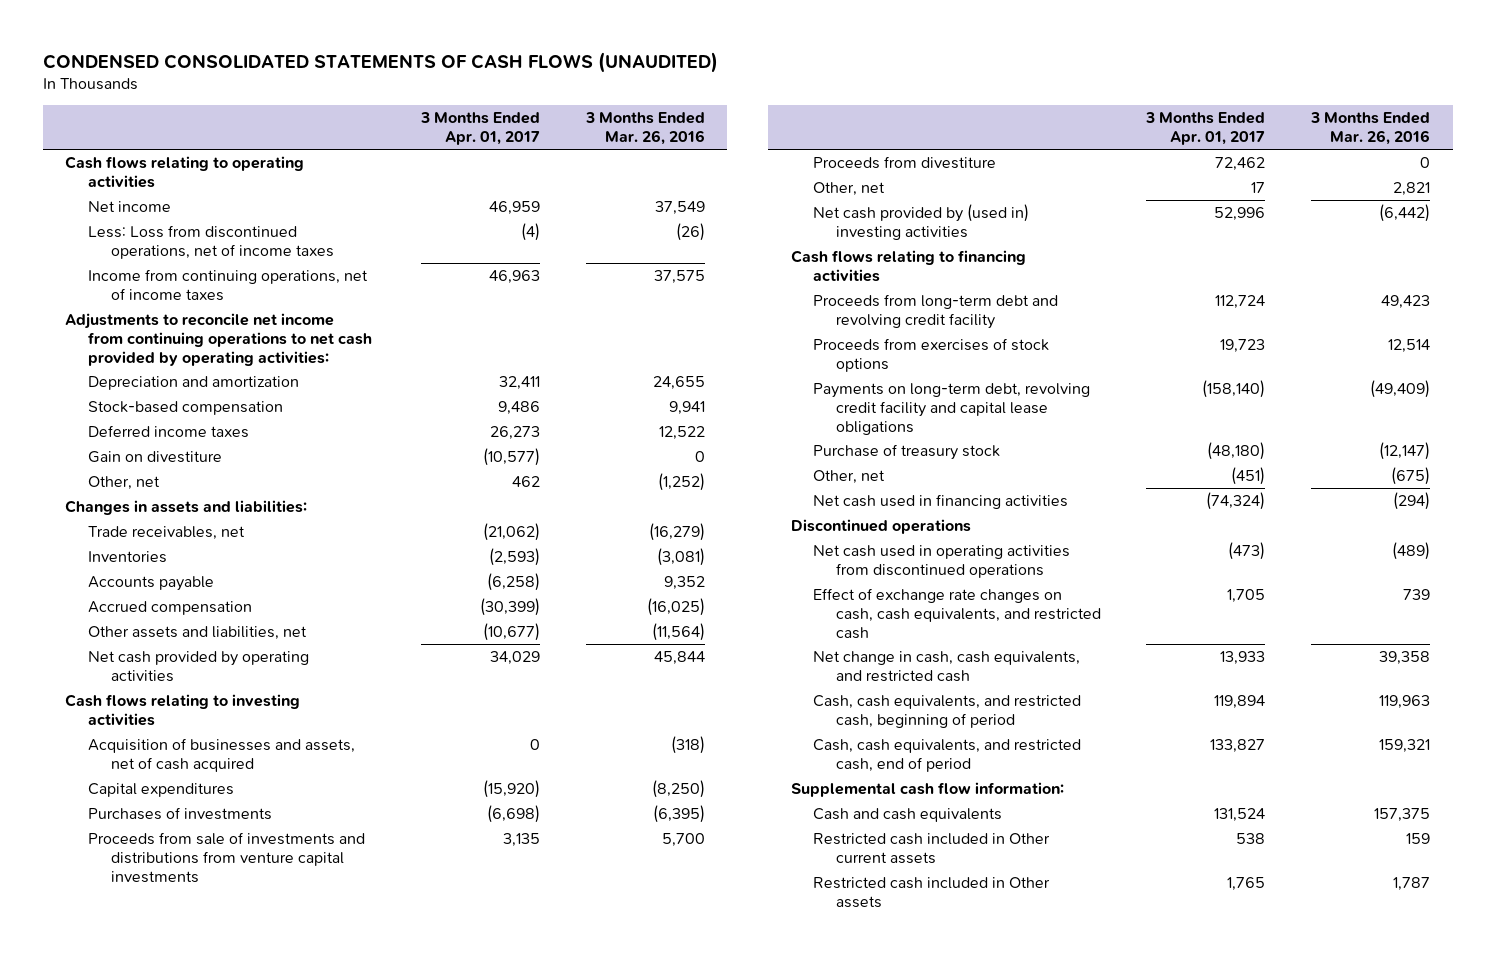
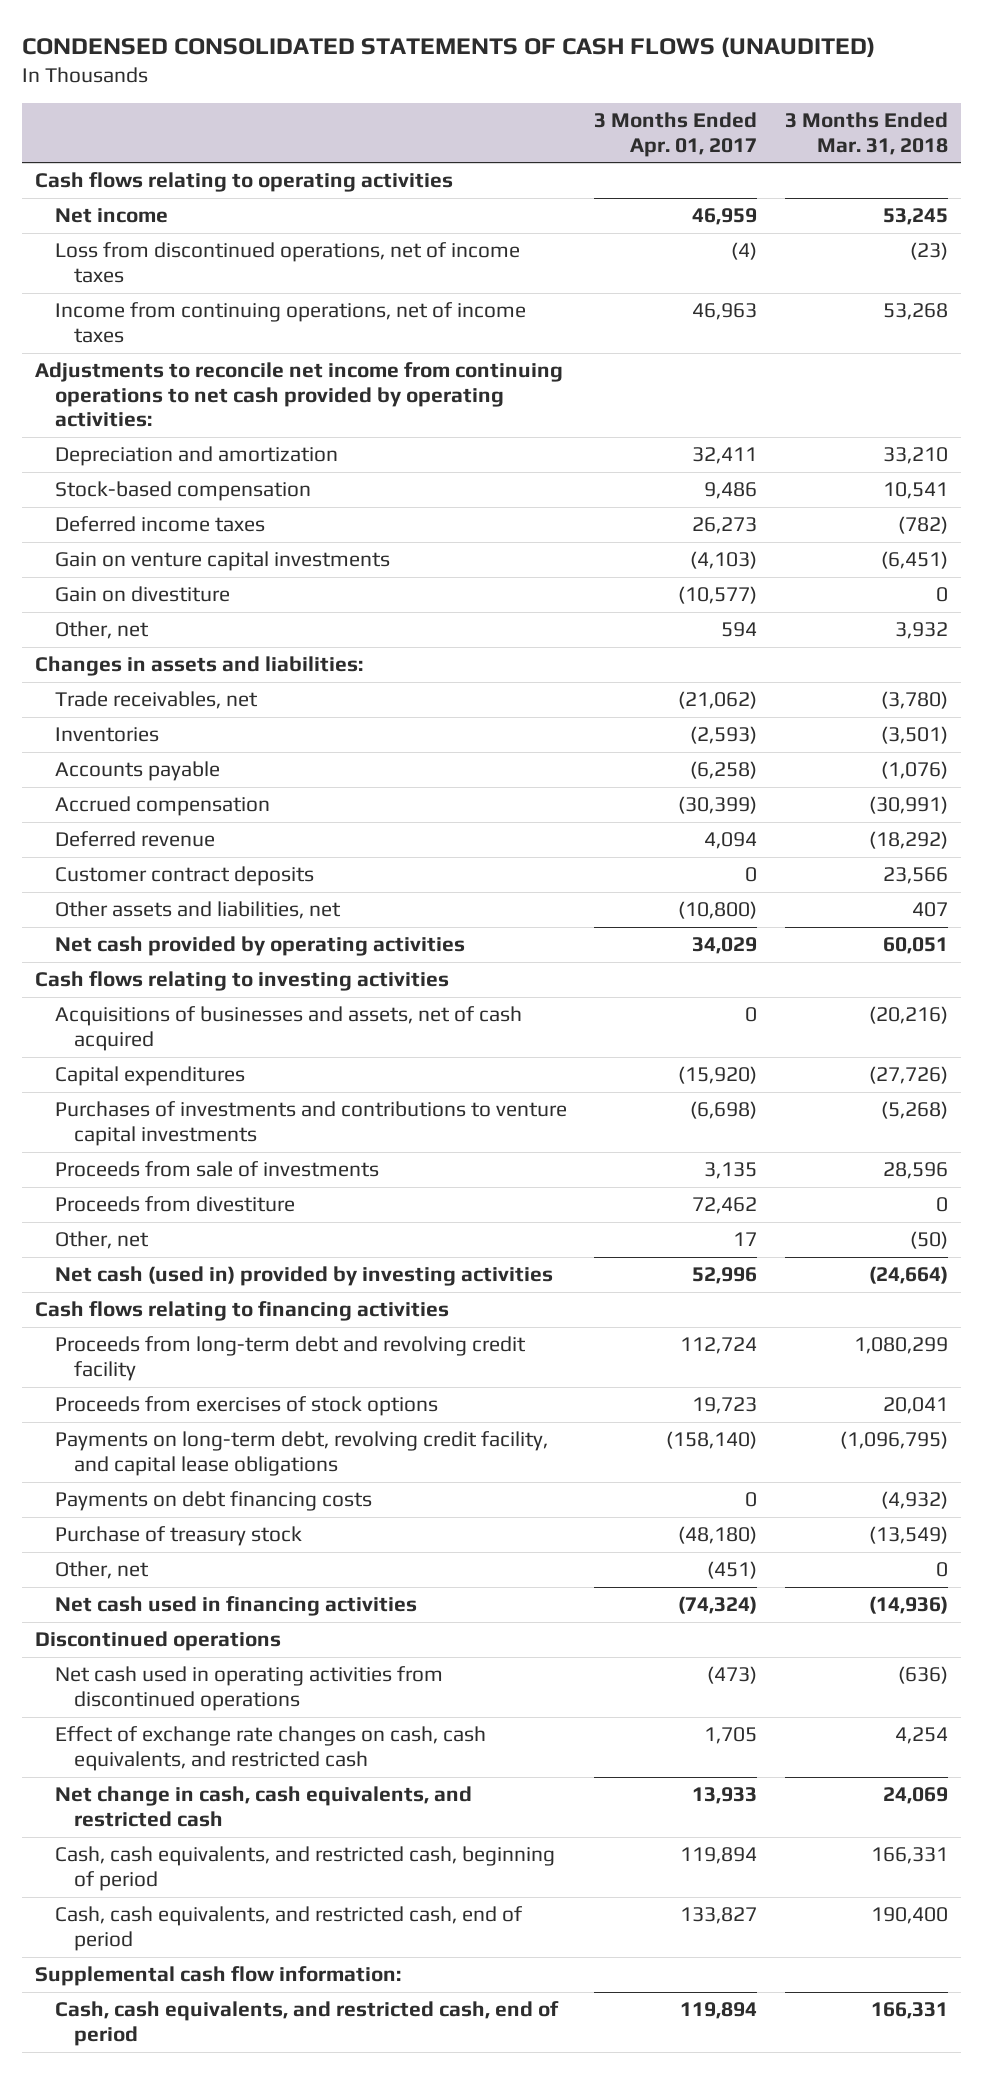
- | 3 Months Ended Apr. 01, 2017 | 3 Months Ended Mar. 26, 2016
+ | 3 Months Ended Apr. 01, 2017 | 3 Months Ended Mar. 31, 2018
- Less: Loss from discontinued operations, net of income taxes | (4) | (26)
+ Loss from discontinued operations, net of income taxes | (4) | (23)
+ Gain on venture capital investments | (4,103) | (6,451)
- Other, net | 462 | (1,252)
+ Other, net | 594 | 3,932
- Other assets and liabilities, net | (10,677) | (11,564)
+ Deferred revenue | 4,094 | (18,292)
+ Customer contract deposits | 0 | 23,566
+ Other assets and liabilities, net | (10,800) | 407
- Acquisition of businesses and assets, net of cash acquired | 0 | (318)
+ Acquisitions of businesses and assets, net of cash acquired | 0 | (20,216)
- Purchases of investments | (6,698) | (6,395)
- Proceeds from sale of investments and distributions from venture capital investments | 3,135 | 5,700
+ Purchases of investments and contributions to venture capital investments | (6,698) | (5,268)
+ Proceeds from sale of investments | 3,135 | 28,596
- Net cash provided by (used in) investing activities | 52,996 | (6,442)
+ Net cash (used in) provided by investing activities | 52,996 | (24,664)
- Payments on long-term debt, revolving credit facility and capital lease obligations | (158,140) | (49,409)
+ Payments on long-term debt, revolving credit facility, and capital lease obligations | (158,140) | (1,096,795)
+ Payments on debt financing costs | 0 | (4,932)
- Cash and cash equivalents | 131,524 | 157,375
- Restricted cash included in Other current assets | 538 | 159
- Restricted cash included in Other assets | 1,765 | 1,787
+ Cash, cash equivalents, and restricted cash, end of period | 119,894 | 166,331

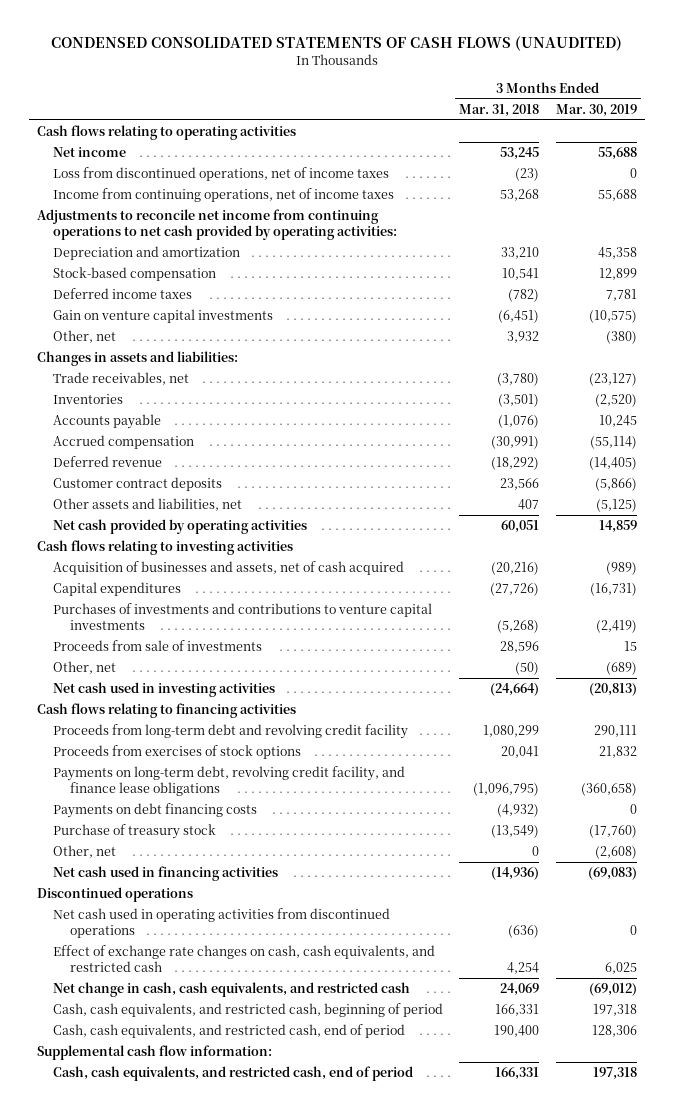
- | 3 Months Ended Apr. 01, 2017 | 3 Months Ended Mar. 31, 2018
+ | 3 Months Ended Mar. 31, 2018 | 3 Months Ended Mar. 30, 2019
- Gain on divestiture | (10,577) | 0
- Acquisitions of businesses and assets, net of cash acquired | 0 | (20,216)
+ Acquisition of businesses and assets, net of cash acquired | (20,216) | (989)
- Proceeds from divestiture | 72,462 | 0
- Net cash (used in) provided by investing activities | 52,996 | (24,664)
+ Net cash used in investing activities | (24,664) | (20,813)
- Payments on long-term debt, revolving credit facility, and capital lease obligations | (158,140) | (1,096,795)
+ Payments on long-term debt, revolving credit facility, and finance lease obligations | (1,096,795) | (360,658)

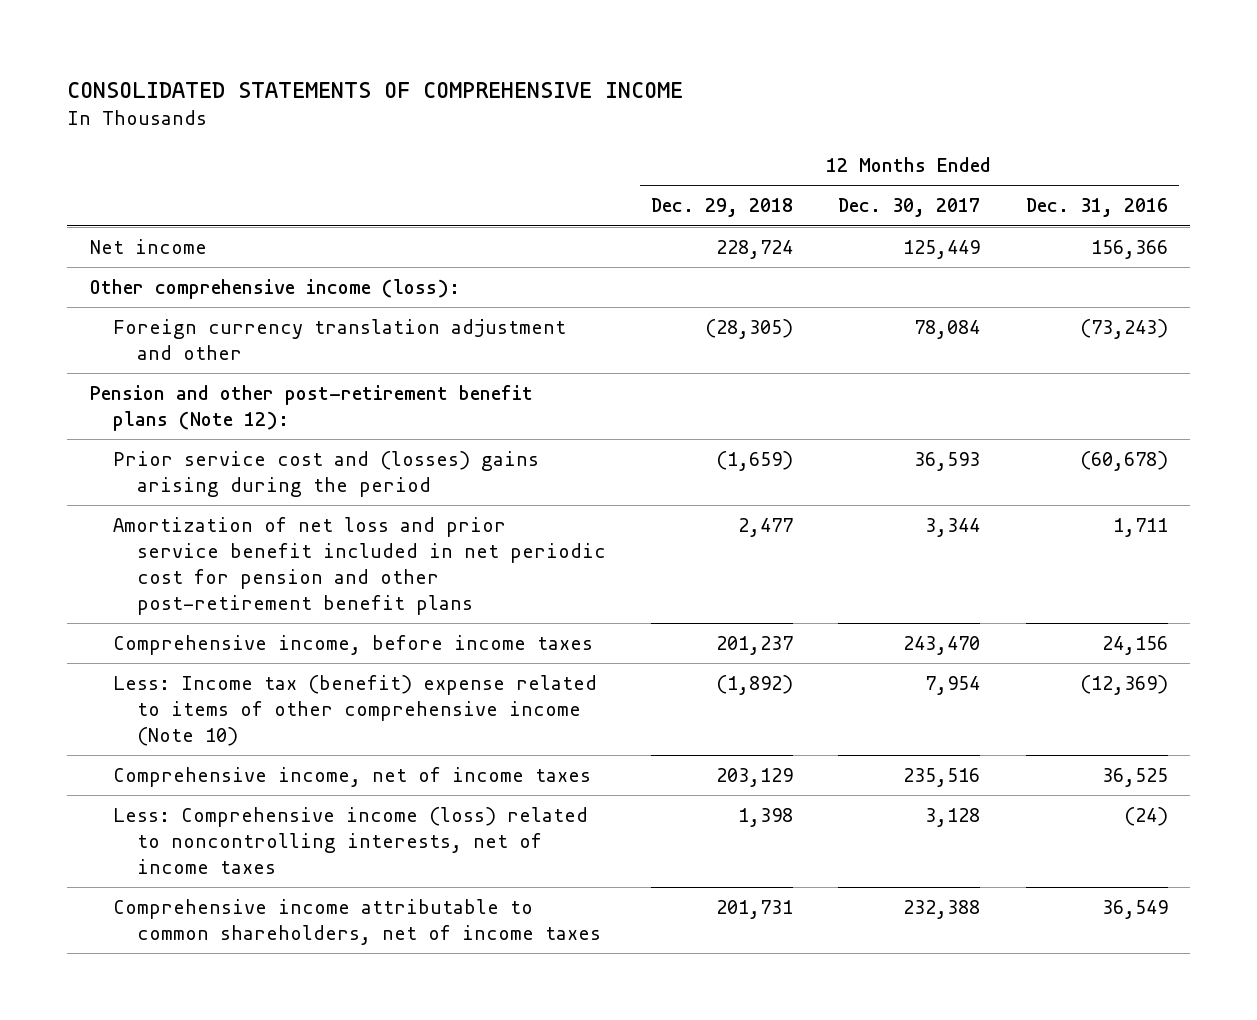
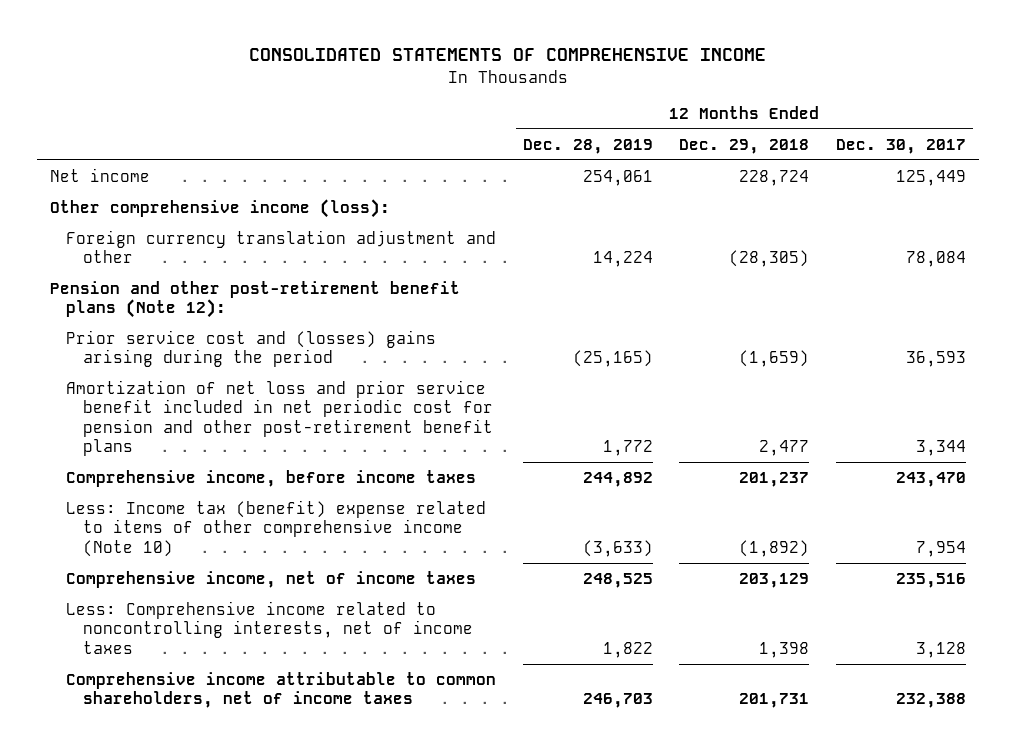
- | 12 Months Ended Dec. 29, 2018 | 12 Months Ended Dec. 30, 2017 | 12 Months Ended Dec. 31, 2016
+ | 12 Months Ended Dec. 28, 2019 | 12 Months Ended Dec. 29, 2018 | 12 Months Ended Dec. 30, 2017
- Less: Comprehensive income (loss) related to noncontrolling interests, net of income taxes | 1,398 | 3,128 | (24)
+ Less: Comprehensive income related to noncontrolling interests, net of income taxes | 1,822 | 1,398 | 3,128

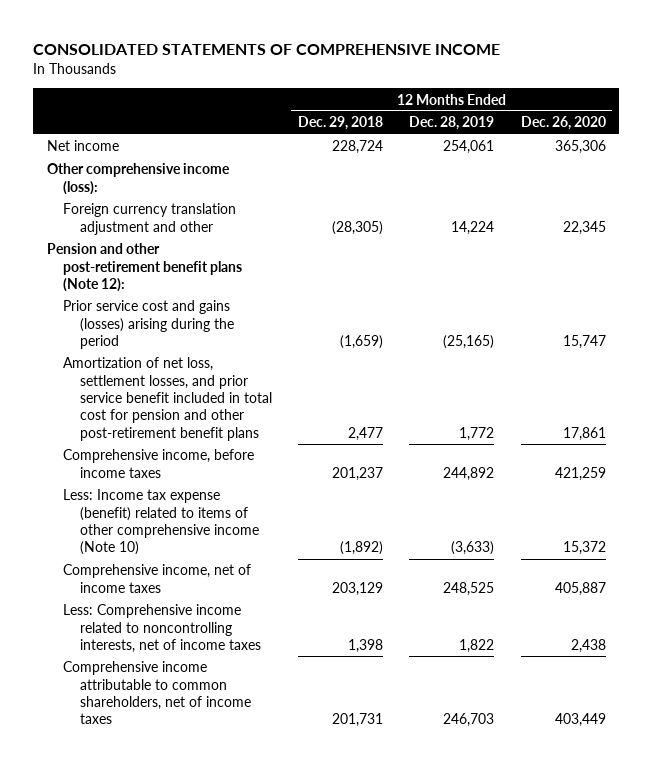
- | 12 Months Ended Dec. 28, 2019 | 12 Months Ended Dec. 29, 2018 | 12 Months Ended Dec. 30, 2017
+ | 12 Months Ended Dec. 29, 2018 | 12 Months Ended Dec. 28, 2019 | 12 Months Ended Dec. 26, 2020
- Prior service cost and (losses) gains arising during the period | (25,165) | (1,659) | 36,593
- Amortization of net loss and prior service benefit included in net periodic cost for pension and other post-retirement benefit plans | 1,772 | 2,477 | 3,344
+ Prior service cost and gains (losses) arising during the period | (1,659) | (25,165) | 15,747
+ Amortization of net loss, settlement losses, and prior service benefit included in total cost for pension and other post-retirement benefit plans | 2,477 | 1,772 | 17,861
- Less: Income tax (benefit) expense related to items of other comprehensive income (Note 10) | (3,633) | (1,892) | 7,954
+ Less: Income tax expense (benefit) related to items of other comprehensive income (Note 10) | (1,892) | (3,633) | 15,372

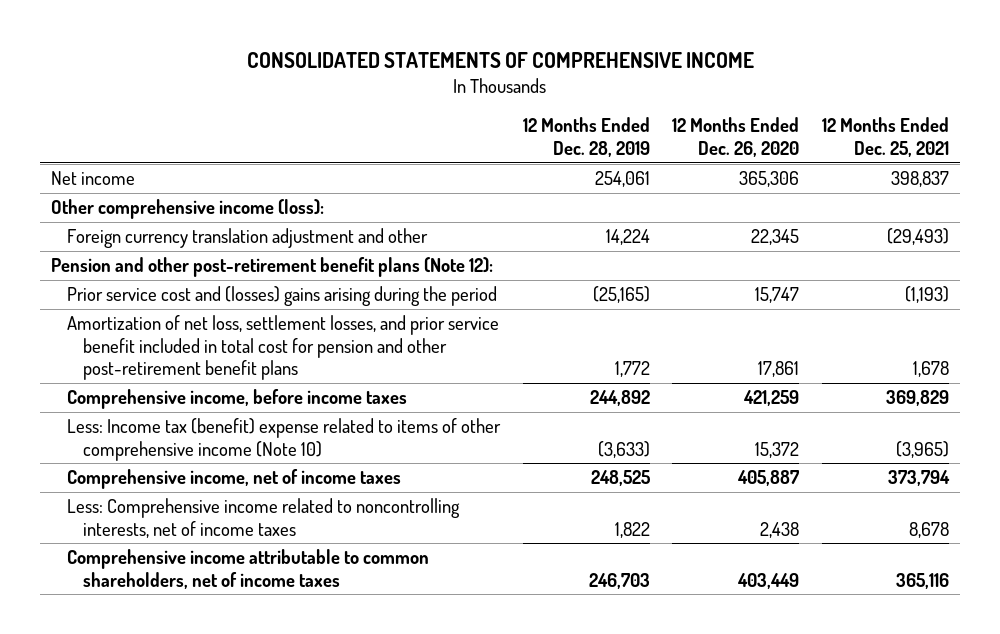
- | 12 Months Ended Dec. 29, 2018 | 12 Months Ended Dec. 28, 2019 | 12 Months Ended Dec. 26, 2020
+ | 12 Months Ended Dec. 28, 2019 | 12 Months Ended Dec. 26, 2020 | 12 Months Ended Dec. 25, 2021
- Prior service cost and gains (losses) arising during the period | (1,659) | (25,165) | 15,747
+ Prior service cost and (losses) gains arising during the period | (25,165) | 15,747 | (1,193)
- Less: Income tax expense (benefit) related to items of other comprehensive income (Note 10) | (1,892) | (3,633) | 15,372
+ Less: Income tax (benefit) expense related to items of other comprehensive income (Note 10) | (3,633) | 15,372 | (3,965)

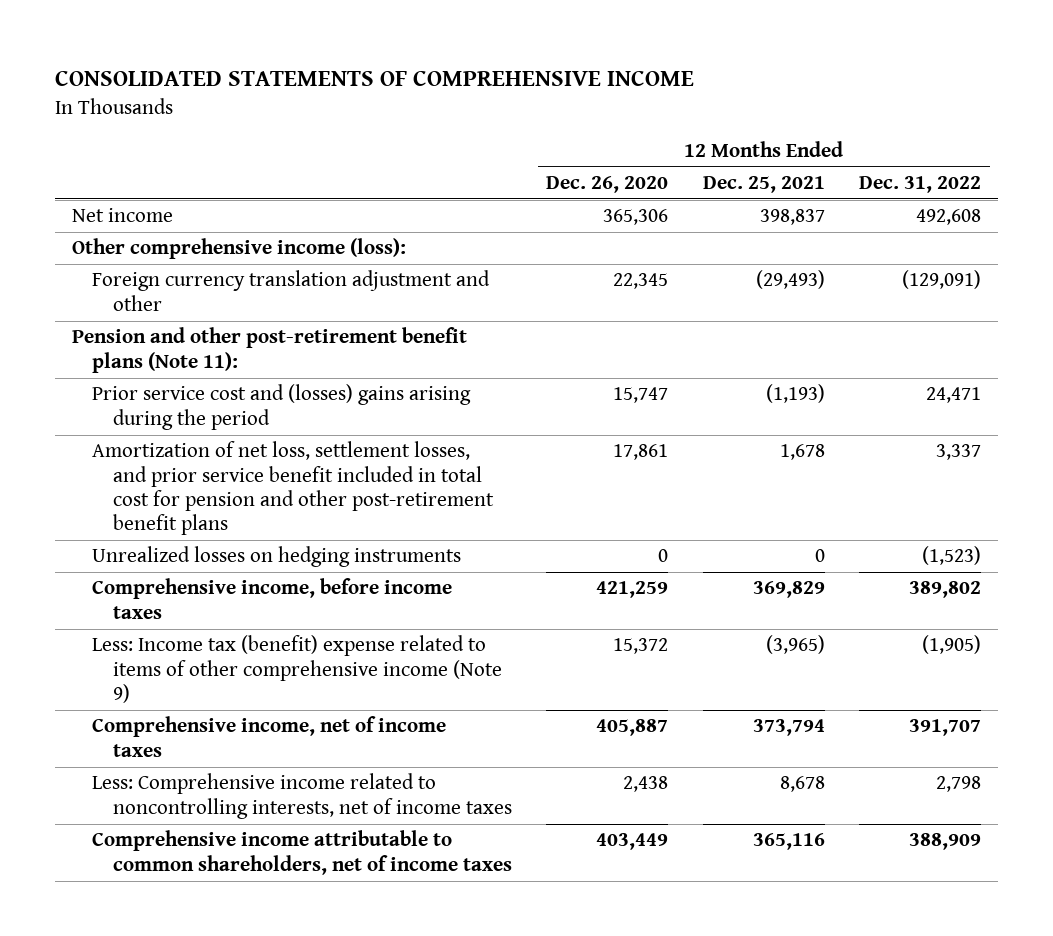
- | 12 Months Ended Dec. 28, 2019 | 12 Months Ended Dec. 26, 2020 | 12 Months Ended Dec. 25, 2021
+ | 12 Months Ended Dec. 26, 2020 | 12 Months Ended Dec. 25, 2021 | 12 Months Ended Dec. 31, 2022
- Pension and other post-retirement benefit plans (Note 12):
+ Pension and other post-retirement benefit plans (Note 11):
+ Unrealized losses on hedging instruments | 0 | 0 | (1,523)
- Less: Income tax (benefit) expense related to items of other comprehensive income (Note 10) | (3,633) | 15,372 | (3,965)
+ Less: Income tax (benefit) expense related to items of other comprehensive income (Note 9) | 15,372 | (3,965) | (1,905)

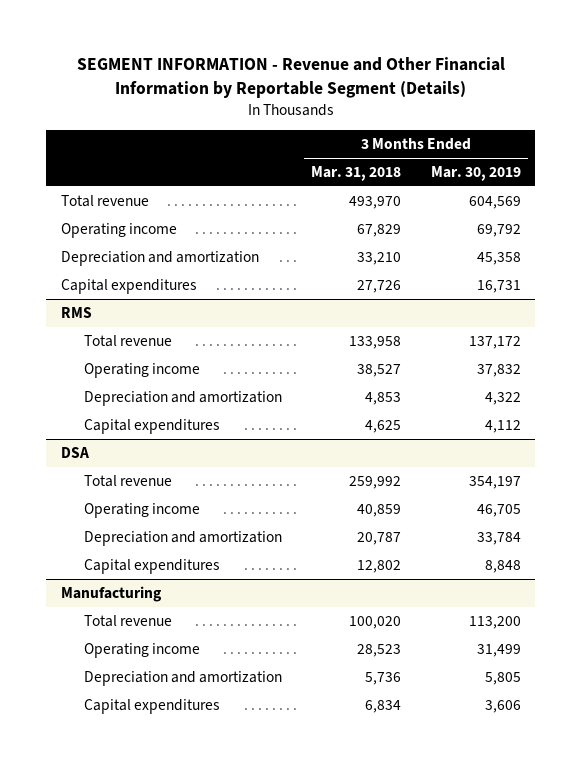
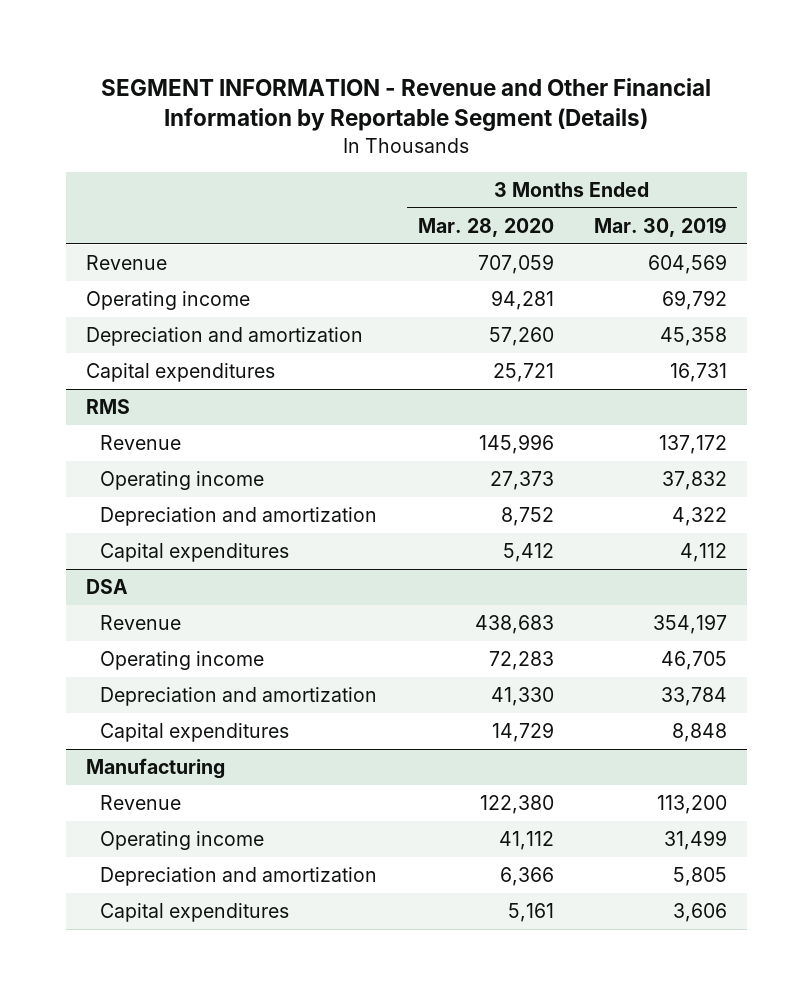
- | 3 Months Ended Mar. 31, 2018 | 3 Months Ended Mar. 30, 2019
+ | 3 Months Ended Mar. 28, 2020 | 3 Months Ended Mar. 30, 2019
- Total revenue | 493,970 | 604,569
+ Revenue | 707,059 | 604,569
@ RMS
- Total revenue | 133,958 | 137,172
+ Revenue | 145,996 | 137,172
@ DSA
- Total revenue | 259,992 | 354,197
+ Revenue | 438,683 | 354,197
@ Manufacturing
- Total revenue | 100,020 | 113,200
+ Revenue | 122,380 | 113,200

